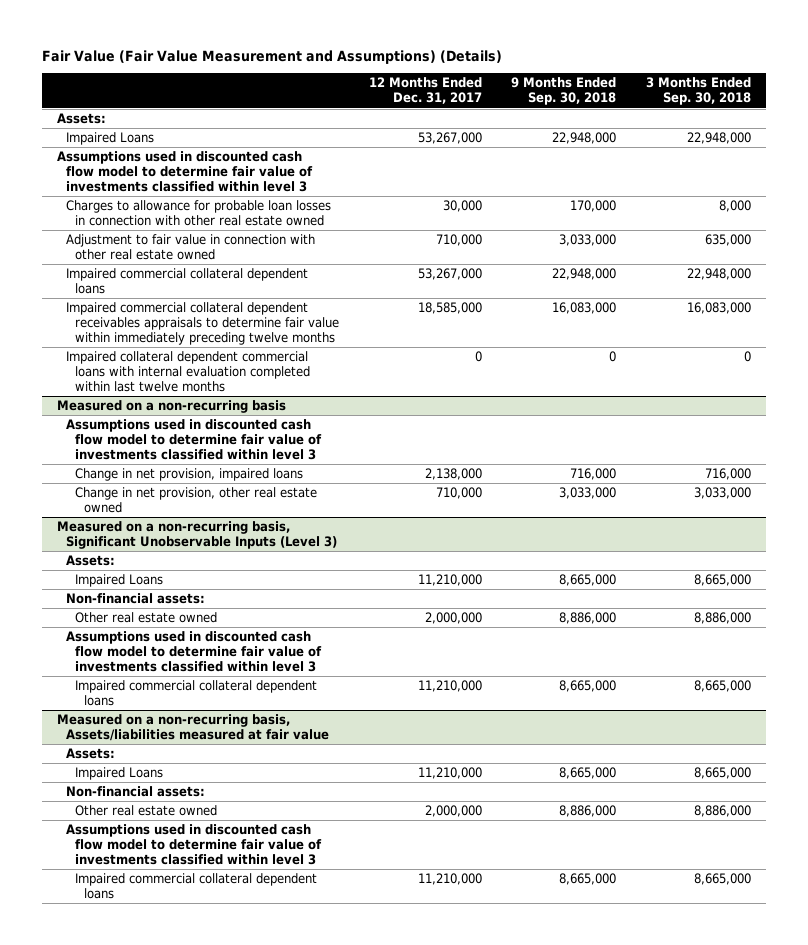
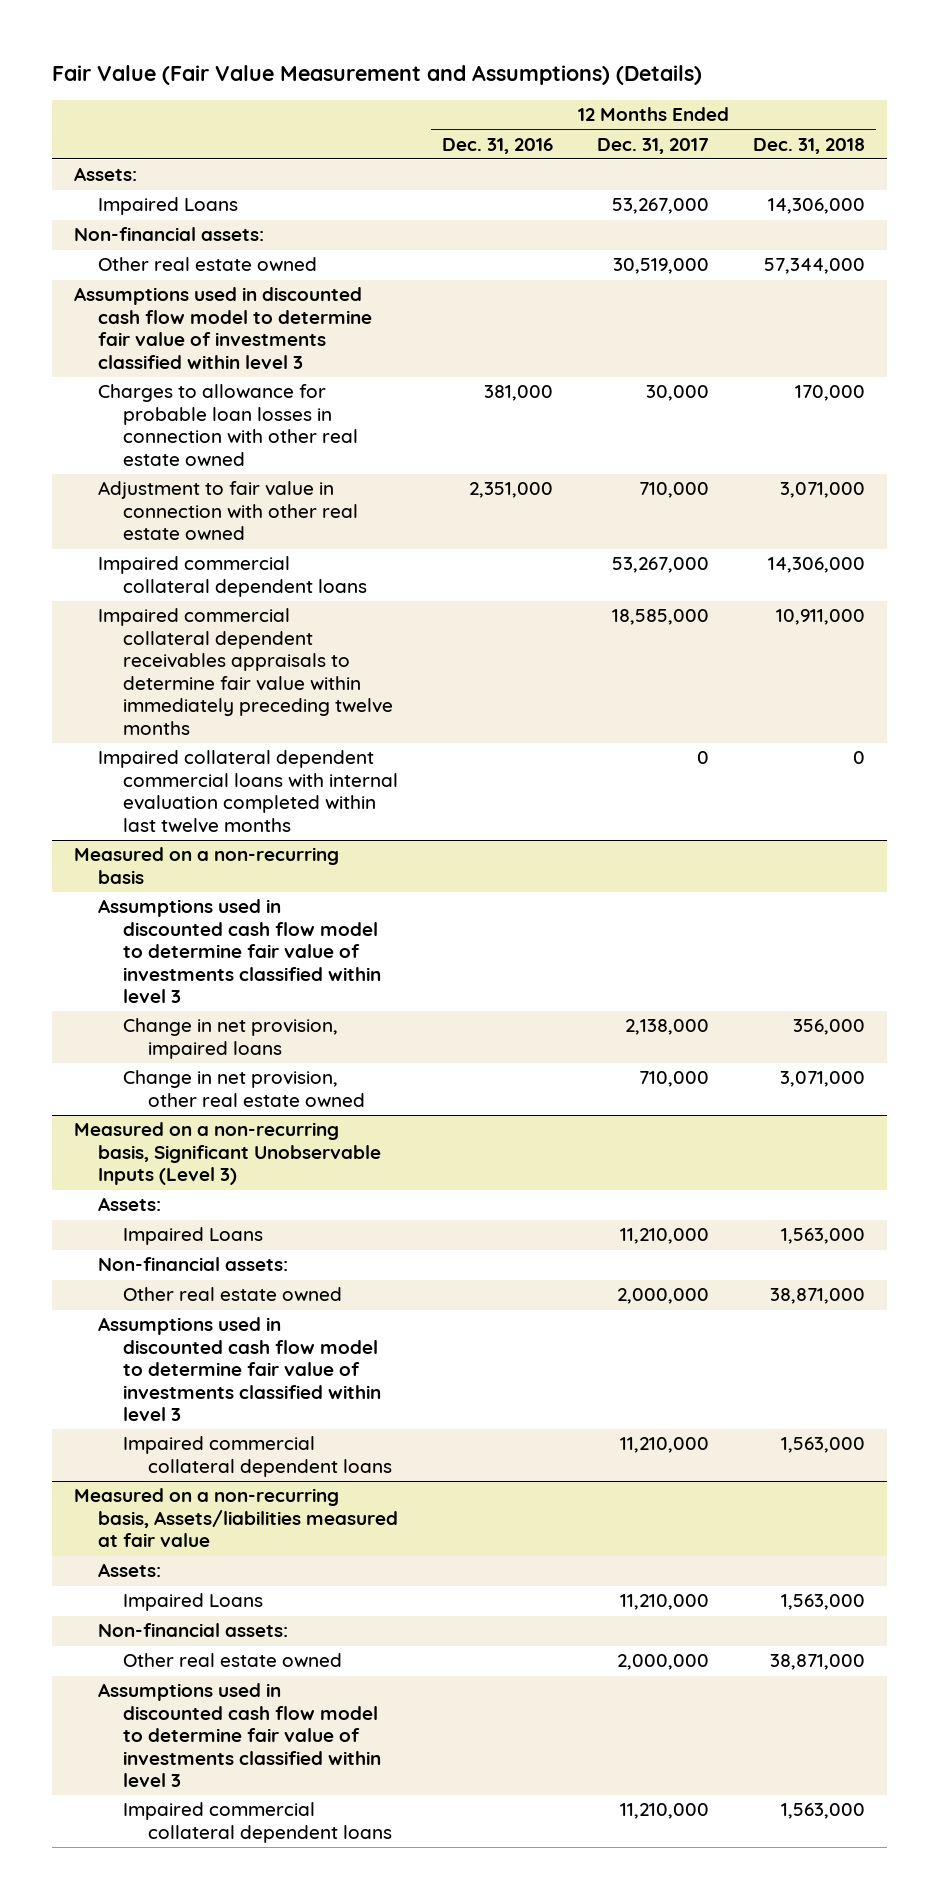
- | 12 Months Ended Dec. 31, 2017 | 9 Months Ended Sep. 30, 2018 | 3 Months Ended Sep. 30, 2018
+ | 12 Months Ended Dec. 31, 2016 | 12 Months Ended Dec. 31, 2017 | 12 Months Ended Dec. 31, 2018
+ Non-financial assets:
+ Other real estate owned | | 30,519,000 | 57,344,000

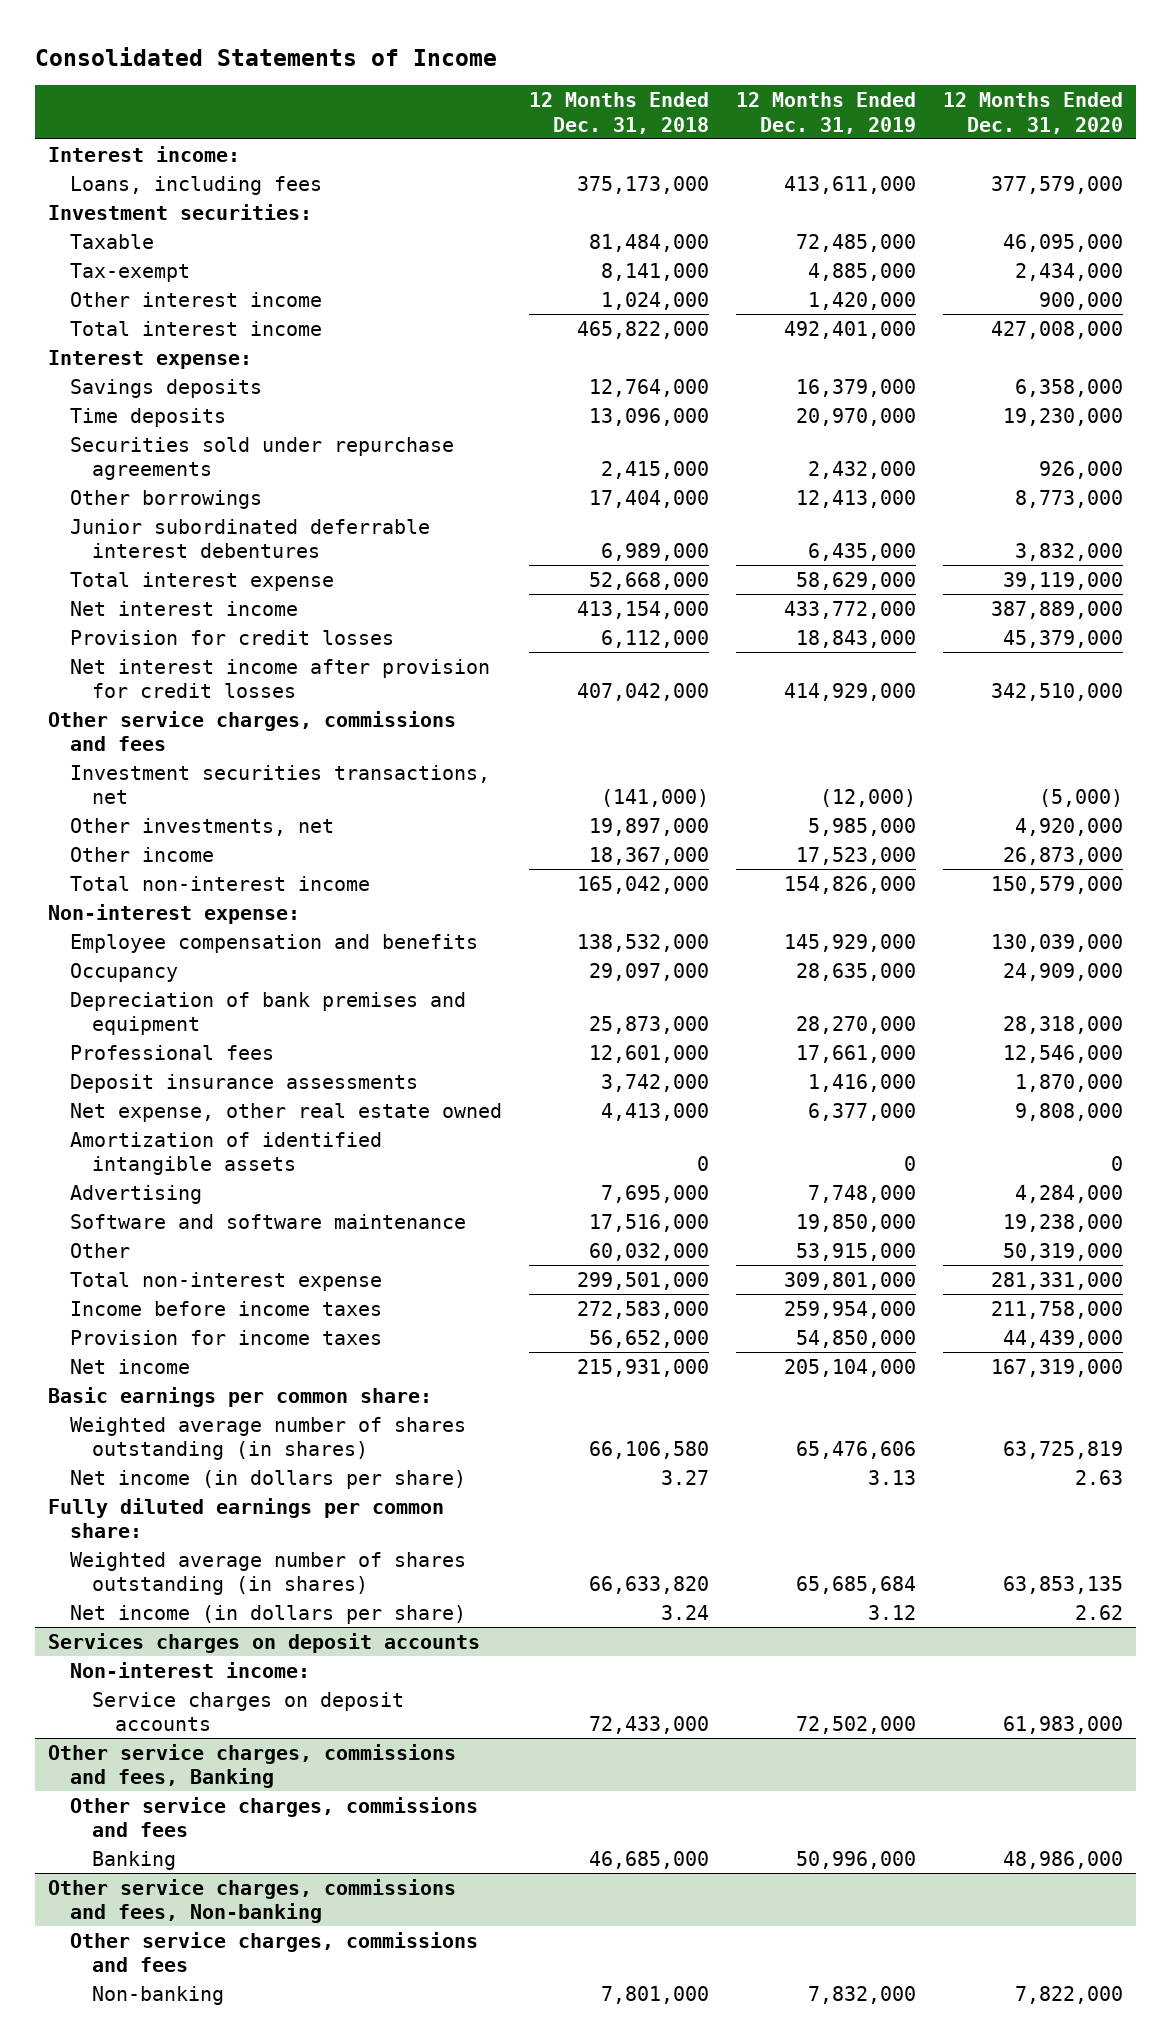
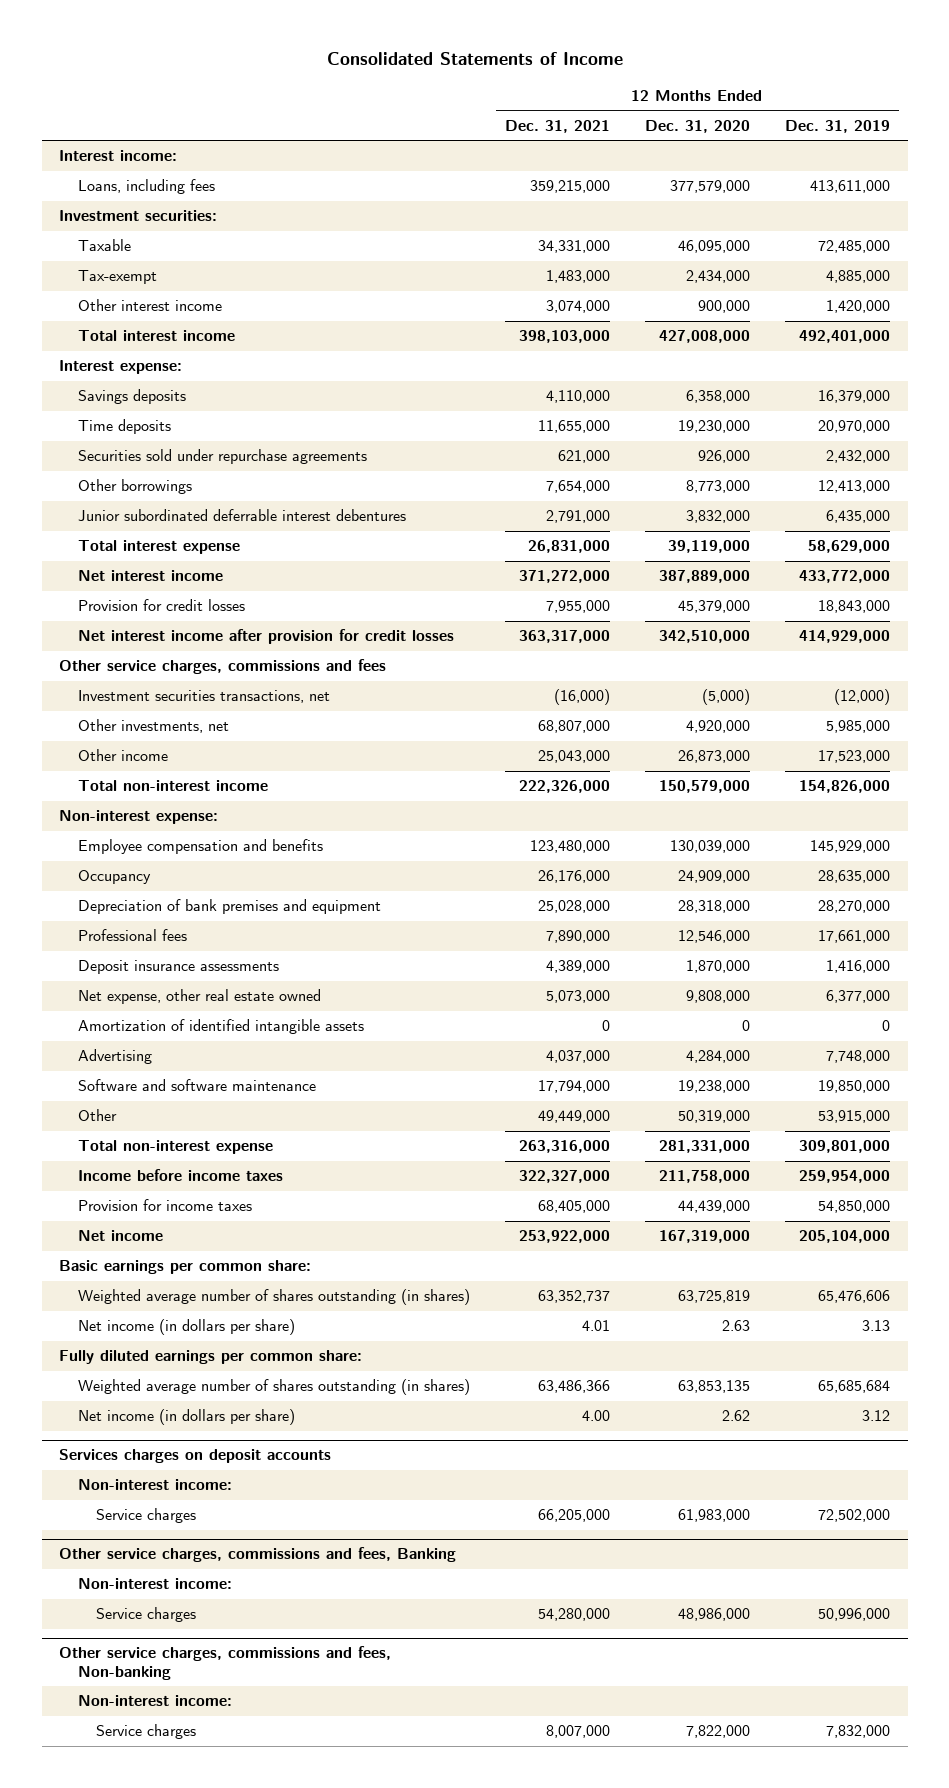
- | 12 Months Ended Dec. 31, 2018 | 12 Months Ended Dec. 31, 2019 | 12 Months Ended Dec. 31, 2020
+ | 12 Months Ended Dec. 31, 2021 | 12 Months Ended Dec. 31, 2020 | 12 Months Ended Dec. 31, 2019
@ Services charges on deposit accounts
- Service charges on deposit accounts | 72,433,000 | 72,502,000 | 61,983,000
+ Service charges | 66,205,000 | 61,983,000 | 72,502,000
@ Other service charges, commissions and fees, Banking
- Other service charges, commissions and fees
- Banking | 46,685,000 | 50,996,000 | 48,986,000
+ Non-interest income:
+ Service charges | 54,280,000 | 48,986,000 | 50,996,000
@ Other service charges, commissions and fees, Non-banking
- Other service charges, commissions and fees
- Non-banking | 7,801,000 | 7,832,000 | 7,822,000
+ Non-interest income:
+ Service charges | 8,007,000 | 7,822,000 | 7,832,000

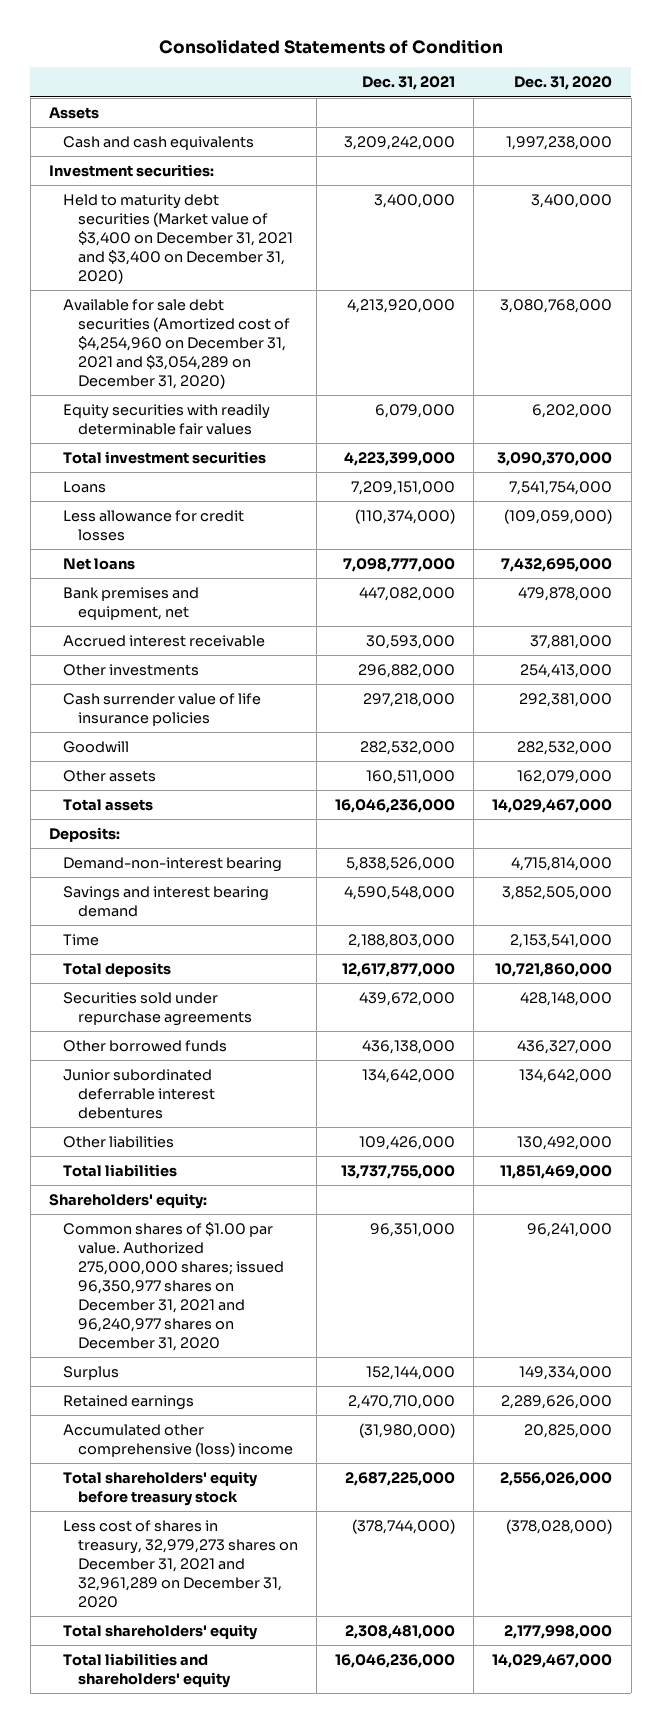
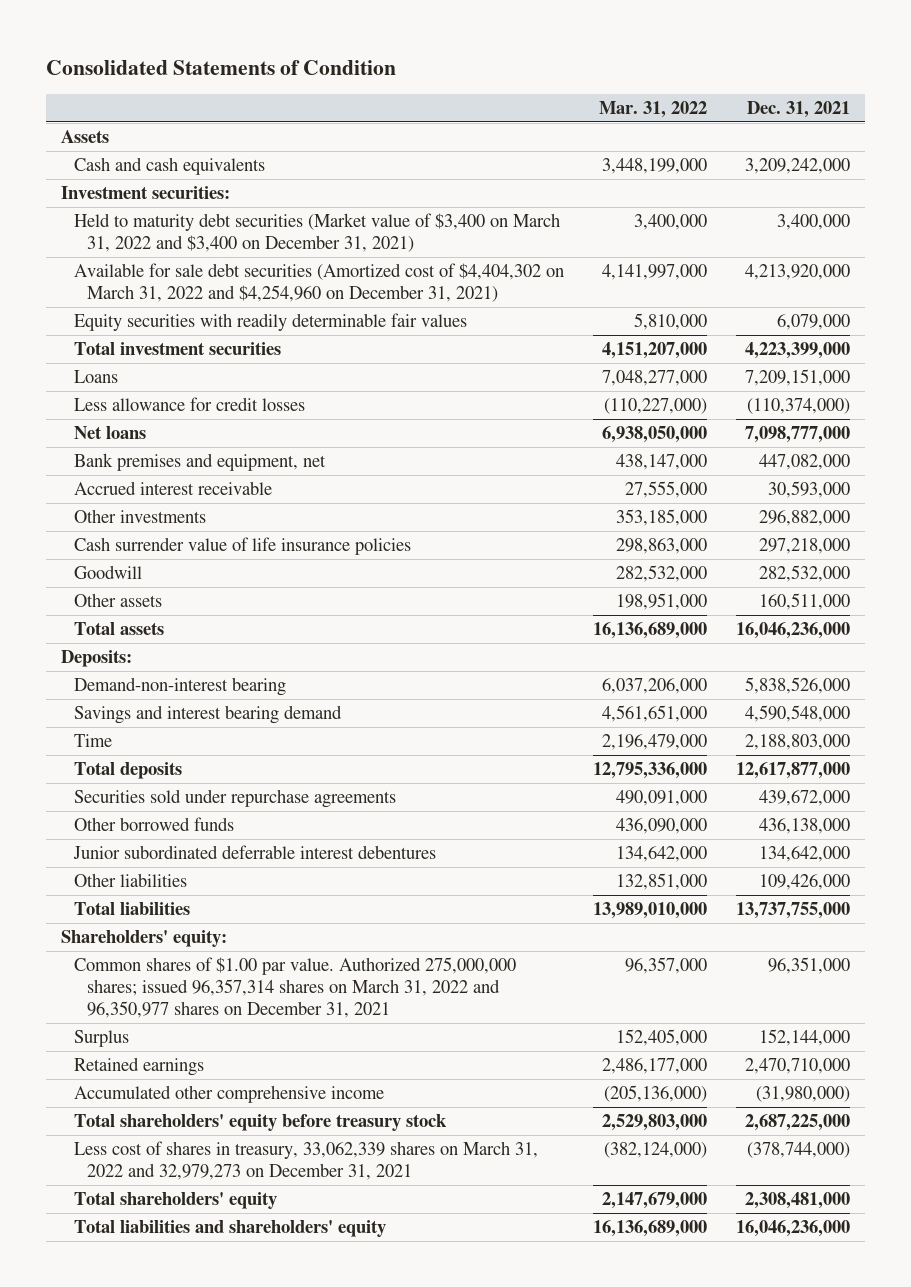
- | Dec. 31, 2021 | Dec. 31, 2020
+ | Mar. 31, 2022 | Dec. 31, 2021
- Held to maturity debt securities (Market value of $3,400 on December 31, 2021 and $3,400 on December 31, 2020) | 3,400,000 | 3,400,000
- Available for sale debt securities (Amortized cost of $4,254,960 on December 31, 2021 and $3,054,289 on December 31, 2020) | 4,213,920,000 | 3,080,768,000
+ Held to maturity debt securities (Market value of $3,400 on March 31, 2022 and $3,400 on December 31, 2021) | 3,400,000 | 3,400,000
+ Available for sale debt securities (Amortized cost of $4,404,302 on March 31, 2022 and $4,254,960 on December 31, 2021) | 4,141,997,000 | 4,213,920,000
- Common shares of $1.00 par value. Authorized 275,000,000 shares; issued 96,350,977 shares on December 31, 2021 and 96,240,977 shares on December 31, 2020 | 96,351,000 | 96,241,000
+ Common shares of $1.00 par value. Authorized 275,000,000 shares; issued 96,357,314 shares on March 31, 2022 and 96,350,977 shares on December 31, 2021 | 96,357,000 | 96,351,000
- Accumulated other comprehensive (loss) income | (31,980,000) | 20,825,000
+ Accumulated other comprehensive income | (205,136,000) | (31,980,000)
- Less cost of shares in treasury, 32,979,273 shares on December 31, 2021 and 32,961,289 on December 31, 2020 | (378,744,000) | (378,028,000)
+ Less cost of shares in treasury, 33,062,339 shares on March 31, 2022 and 32,979,273 on December 31, 2021 | (382,124,000) | (378,744,000)

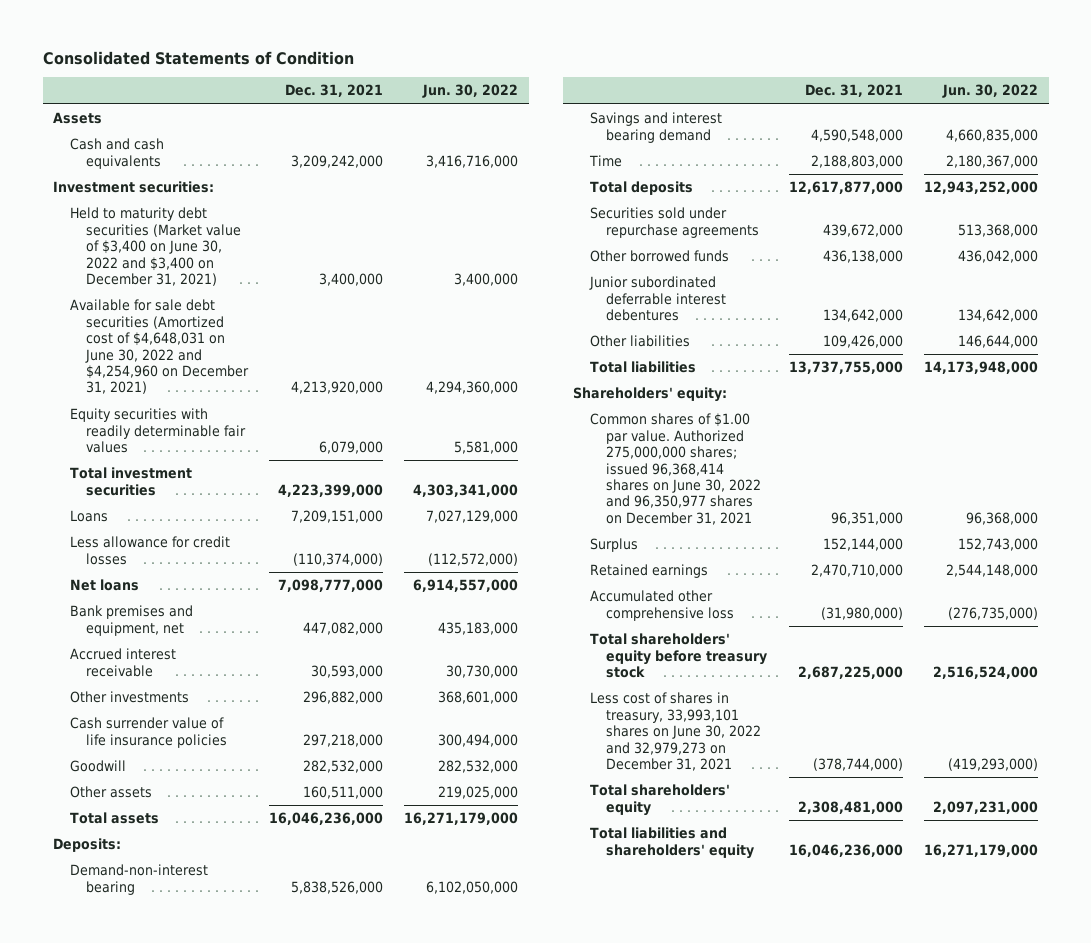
- | Mar. 31, 2022 | Dec. 31, 2021
+ | Dec. 31, 2021 | Jun. 30, 2022
- Held to maturity debt securities (Market value of $3,400 on March 31, 2022 and $3,400 on December 31, 2021) | 3,400,000 | 3,400,000
- Available for sale debt securities (Amortized cost of $4,404,302 on March 31, 2022 and $4,254,960 on December 31, 2021) | 4,141,997,000 | 4,213,920,000
+ Held to maturity debt securities (Market value of $3,400 on June 30, 2022 and $3,400 on December 31, 2021) | 3,400,000 | 3,400,000
+ Available for sale debt securities (Amortized cost of $4,648,031 on June 30, 2022 and $4,254,960 on December 31, 2021) | 4,213,920,000 | 4,294,360,000
- Common shares of $1.00 par value. Authorized 275,000,000 shares; issued 96,357,314 shares on March 31, 2022 and 96,350,977 shares on December 31, 2021 | 96,357,000 | 96,351,000
+ Common shares of $1.00 par value. Authorized 275,000,000 shares; issued 96,368,414 shares on June 30, 2022 and 96,350,977 shares on December 31, 2021 | 96,351,000 | 96,368,000
- Accumulated other comprehensive income | (205,136,000) | (31,980,000)
+ Accumulated other comprehensive loss | (31,980,000) | (276,735,000)
- Less cost of shares in treasury, 33,062,339 shares on March 31, 2022 and 32,979,273 on December 31, 2021 | (382,124,000) | (378,744,000)
+ Less cost of shares in treasury, 33,993,101 shares on June 30, 2022 and 32,979,273 on December 31, 2021 | (378,744,000) | (419,293,000)

